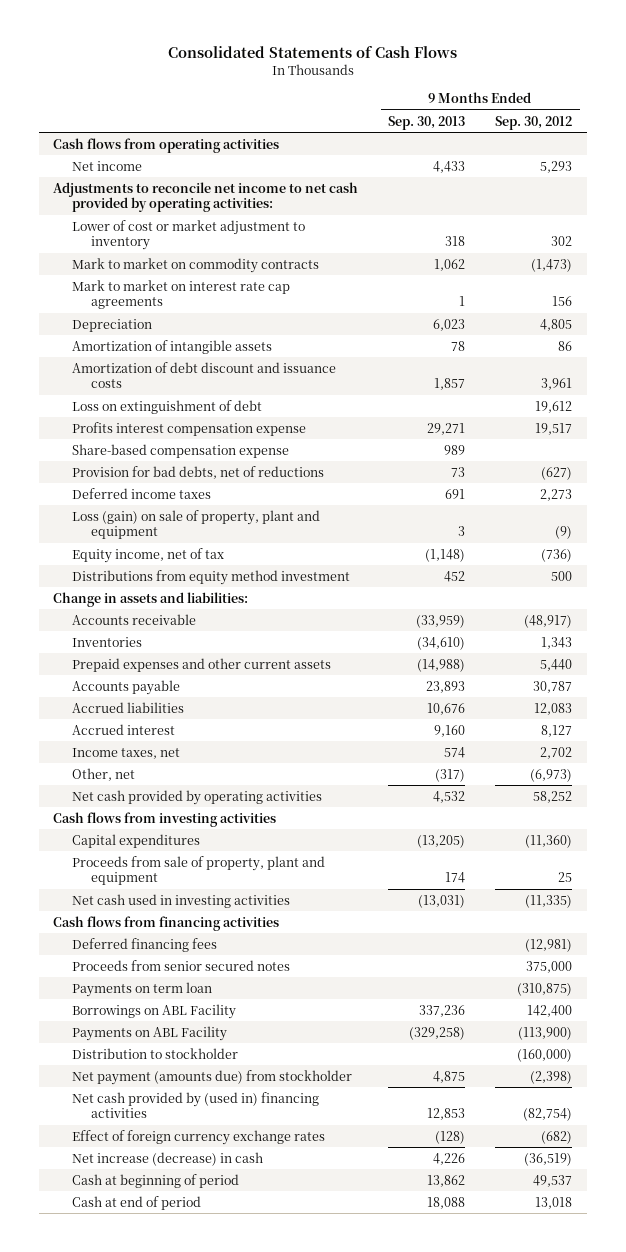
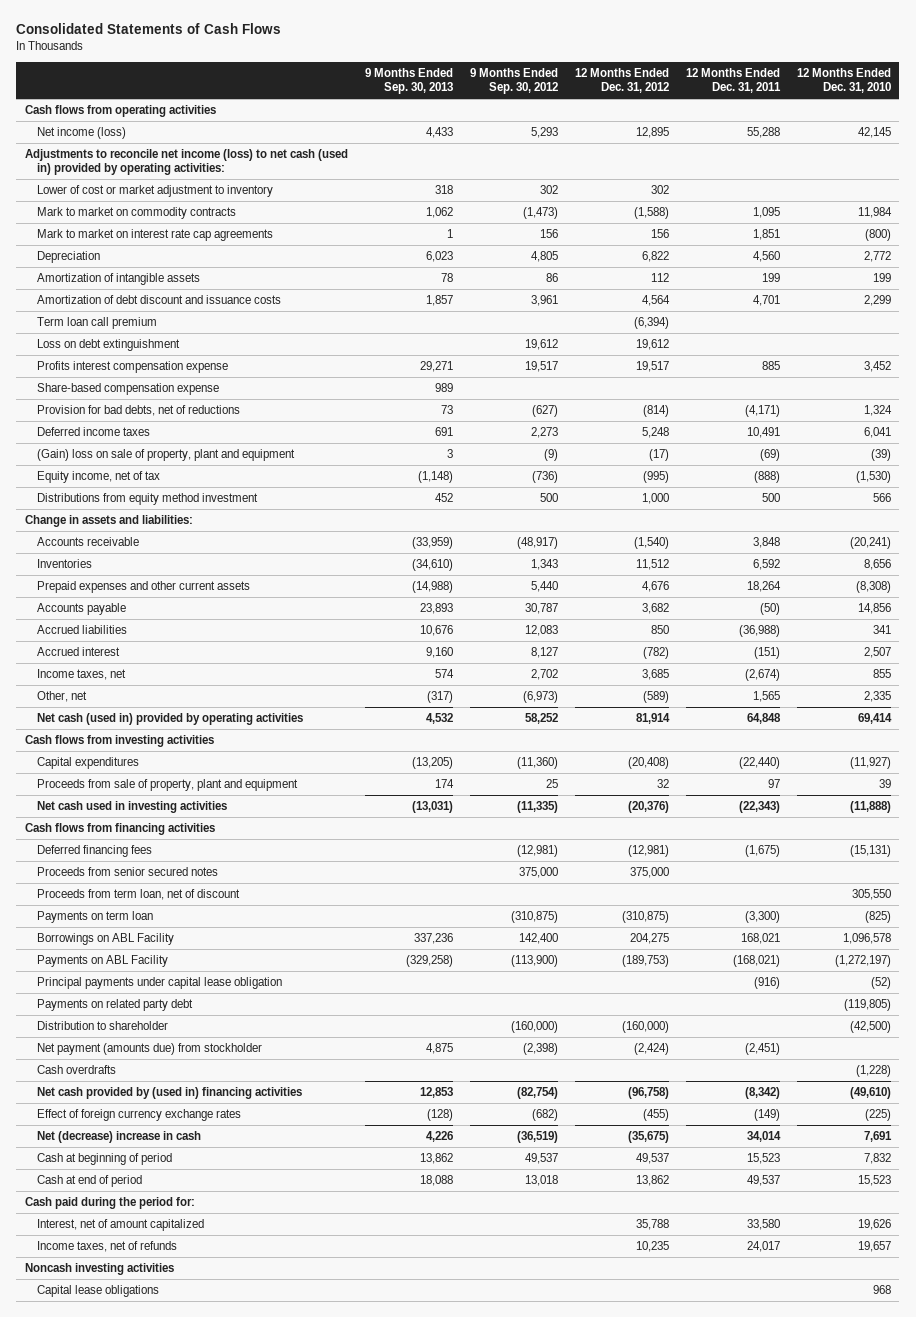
- | 9 Months Ended Sep. 30, 2013 | 9 Months Ended Sep. 30, 2012
+ | 9 Months Ended Sep. 30, 2013 | 9 Months Ended Sep. 30, 2012 | 12 Months Ended Dec. 31, 2012 | 12 Months Ended Dec. 31, 2011 | 12 Months Ended Dec. 31, 2010
- Net income | 4,433 | 5,293
- Adjustments to reconcile net income to net cash provided by operating activities:
+ Net income (loss) | 4,433 | 5,293 | 12,895 | 55,288 | 42,145
+ Adjustments to reconcile net income (loss) to net cash (used in) provided by operating activities:
- Loss on extinguishment of debt | | 19,612
+ Term loan call premium | | | (6,394) | |
+ Loss on debt extinguishment | | 19,612 | 19,612 | |
- Loss (gain) on sale of property, plant and equipment | 3 | (9)
+ (Gain) loss on sale of property, plant and equipment | 3 | (9) | (17) | (69) | (39)
- Net cash provided by operating activities | 4,532 | 58,252
+ Net cash (used in) provided by operating activities | 4,532 | 58,252 | 81,914 | 64,848 | 69,414
+ Proceeds from term loan, net of discount | | | | | 305,550
- Distribution to stockholder | | (160,000)
+ Principal payments under capital lease obligation | | | | (916) | (52)
+ Payments on related party debt | | | | | (119,805)
+ Distribution to shareholder | | (160,000) | (160,000) | | (42,500)
+ Cash overdrafts | | | | | (1,228)
- Net increase (decrease) in cash | 4,226 | (36,519)
+ Net (decrease) increase in cash | 4,226 | (36,519) | (35,675) | 34,014 | 7,691
+ Cash paid during the period for:
+ Interest, net of amount capitalized | | | 35,788 | 33,580 | 19,626
+ Income taxes, net of refunds | | | 10,235 | 24,017 | 19,657
+ Noncash investing activities
+ Capital lease obligations | | | | | 968

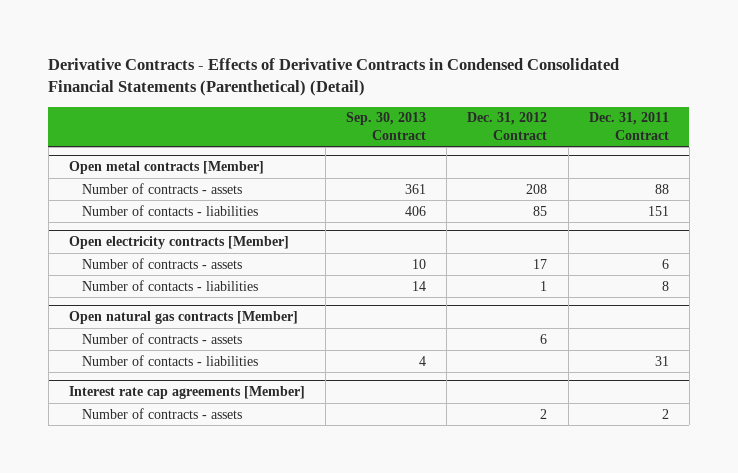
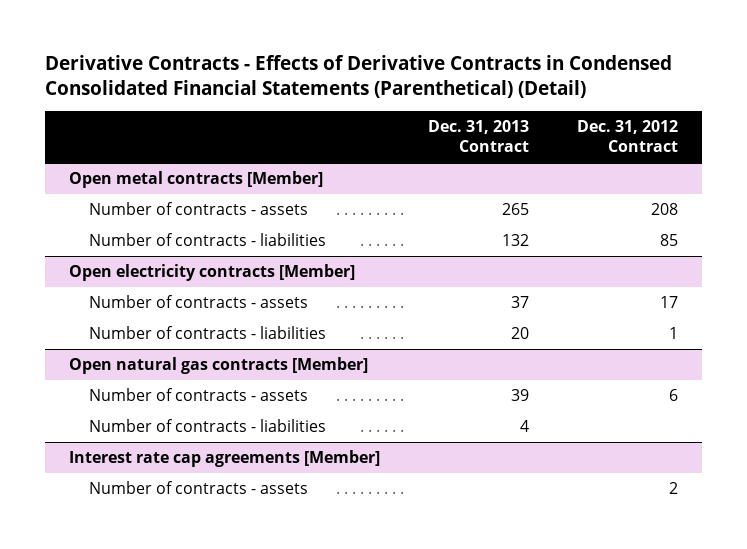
- | Sep. 30, 2013 Contract | Dec. 31, 2012 Contract | Dec. 31, 2011 Contract
+ | Dec. 31, 2013 Contract | Dec. 31, 2012 Contract
@ Open metal contracts [Member]
- Number of contacts - liabilities | 406 | 85 | 151
+ Number of contracts - liabilities | 132 | 85
@ Open electricity contracts [Member]
- Number of contacts - liabilities | 14 | 1 | 8
+ Number of contracts - liabilities | 20 | 1
@ Open natural gas contracts [Member]
- Number of contacts - liabilities | 4 | | 31
+ Number of contracts - liabilities | 4 |

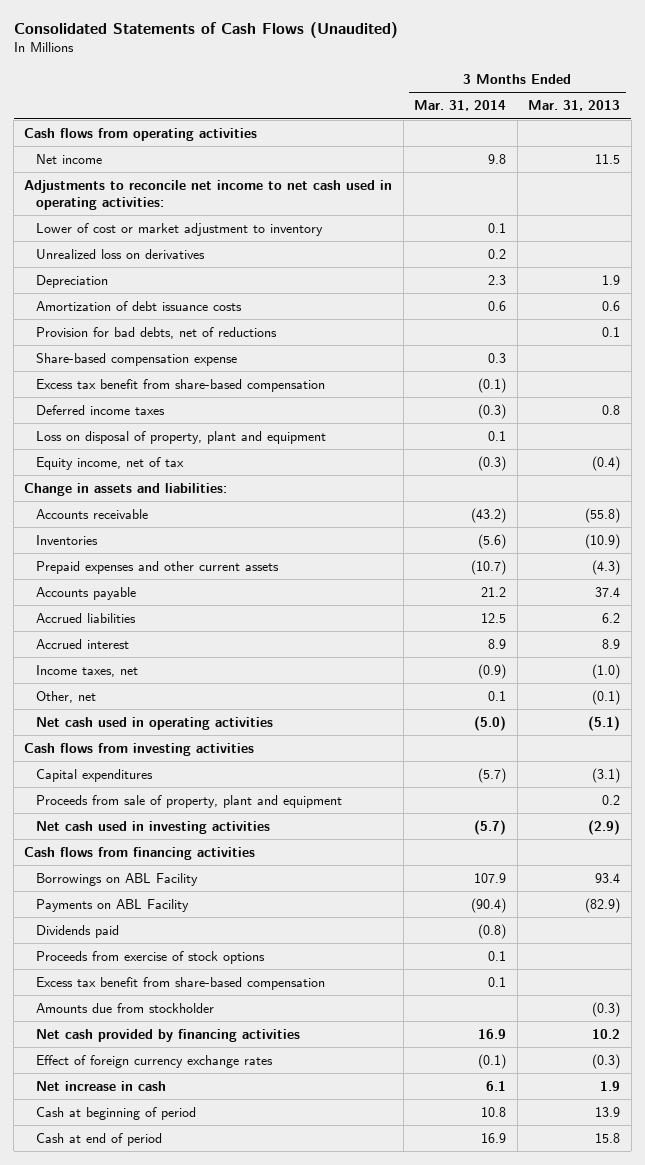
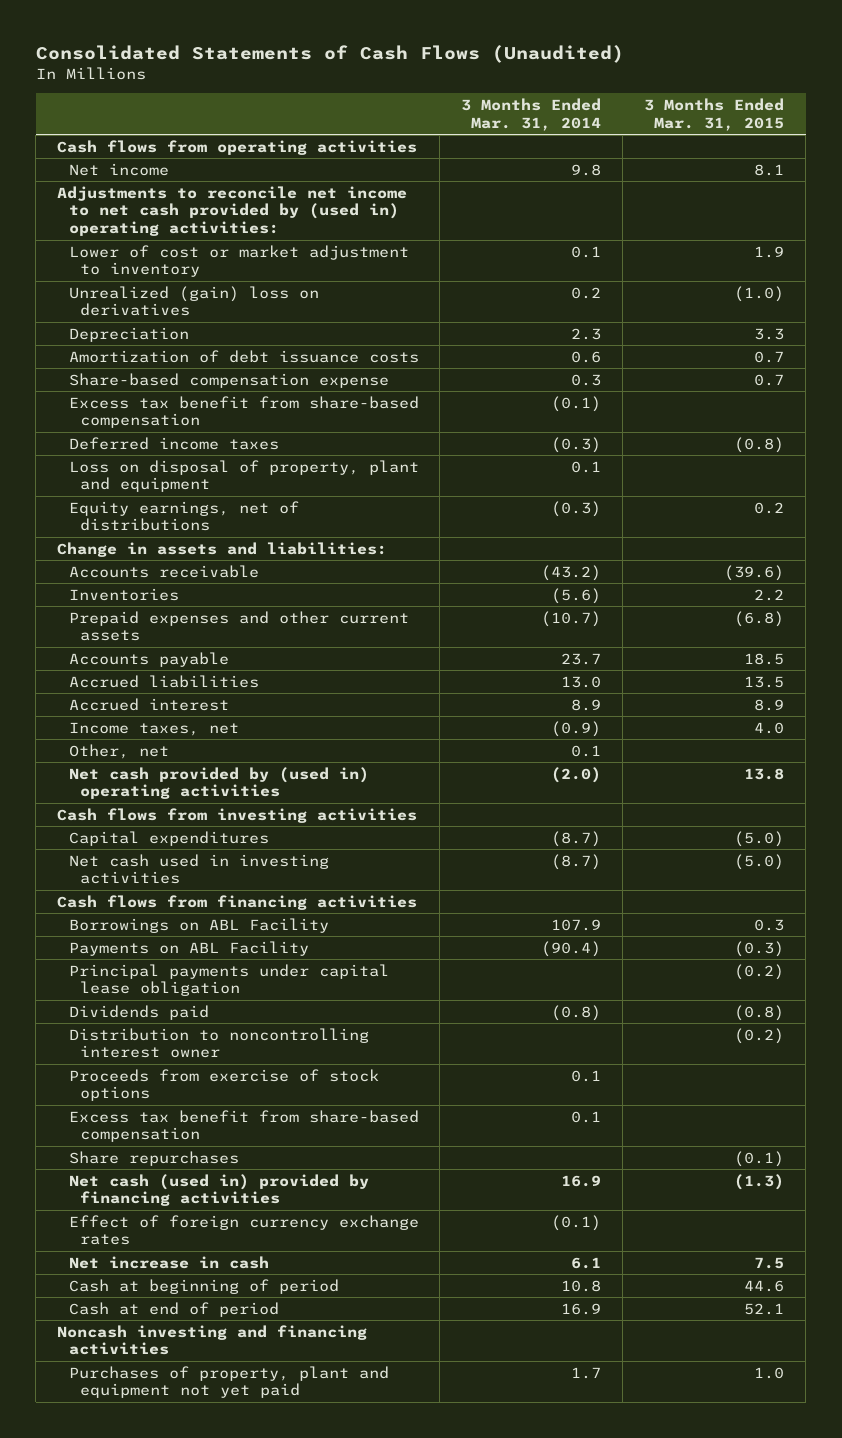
- | 3 Months Ended Mar. 31, 2014 | 3 Months Ended Mar. 31, 2013
+ | 3 Months Ended Mar. 31, 2014 | 3 Months Ended Mar. 31, 2015
- Adjustments to reconcile net income to net cash used in operating activities:
+ Adjustments to reconcile net income to net cash provided by (used in) operating activities:
- Unrealized loss on derivatives | 0.2 |
+ Unrealized (gain) loss on derivatives | 0.2 | (1.0)
- Provision for bad debts, net of reductions | | 0.1
- Equity income, net of tax | (0.3) | (0.4)
+ Equity earnings, net of distributions | (0.3) | 0.2
- Accounts payable | 21.2 | 37.4
- Accrued liabilities | 12.5 | 6.2
+ Accounts payable | 23.7 | 18.5
+ Accrued liabilities | 13.0 | 13.5
- Net cash used in operating activities | (5.0) | (5.1)
+ Net cash provided by (used in) operating activities | (2.0) | 13.8
- Capital expenditures | (5.7) | (3.1)
- Proceeds from sale of property, plant and equipment | | 0.2
- Net cash used in investing activities | (5.7) | (2.9)
+ Capital expenditures | (8.7) | (5.0)
+ Net cash used in investing activities | (8.7) | (5.0)
+ Principal payments under capital lease obligation | | (0.2)
+ Distribution to noncontrolling interest owner | | (0.2)
- Amounts due from stockholder | | (0.3)
- Net cash provided by financing activities | 16.9 | 10.2
+ Share repurchases | | (0.1)
+ Net cash (used in) provided by financing activities | 16.9 | (1.3)
+ Noncash investing and financing activities
+ Purchases of property, plant and equipment not yet paid | 1.7 | 1.0

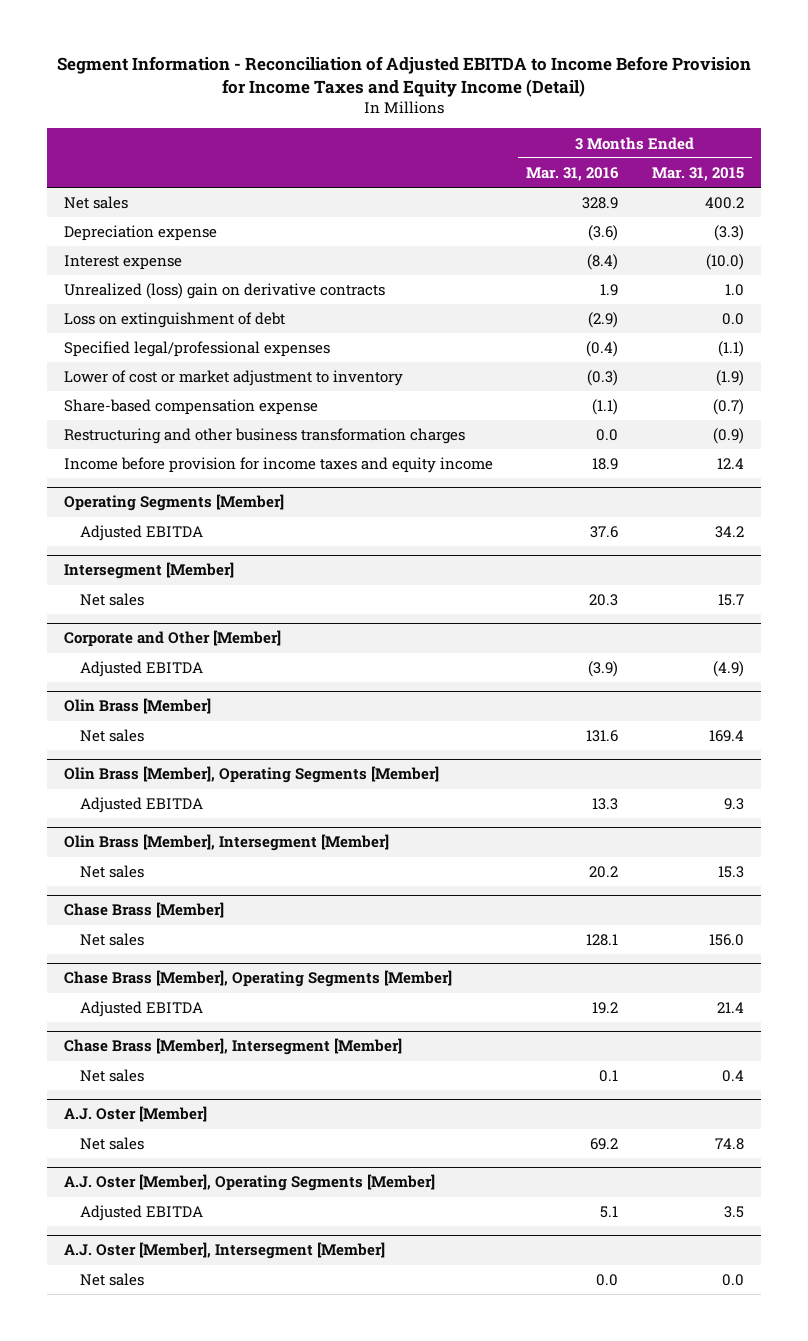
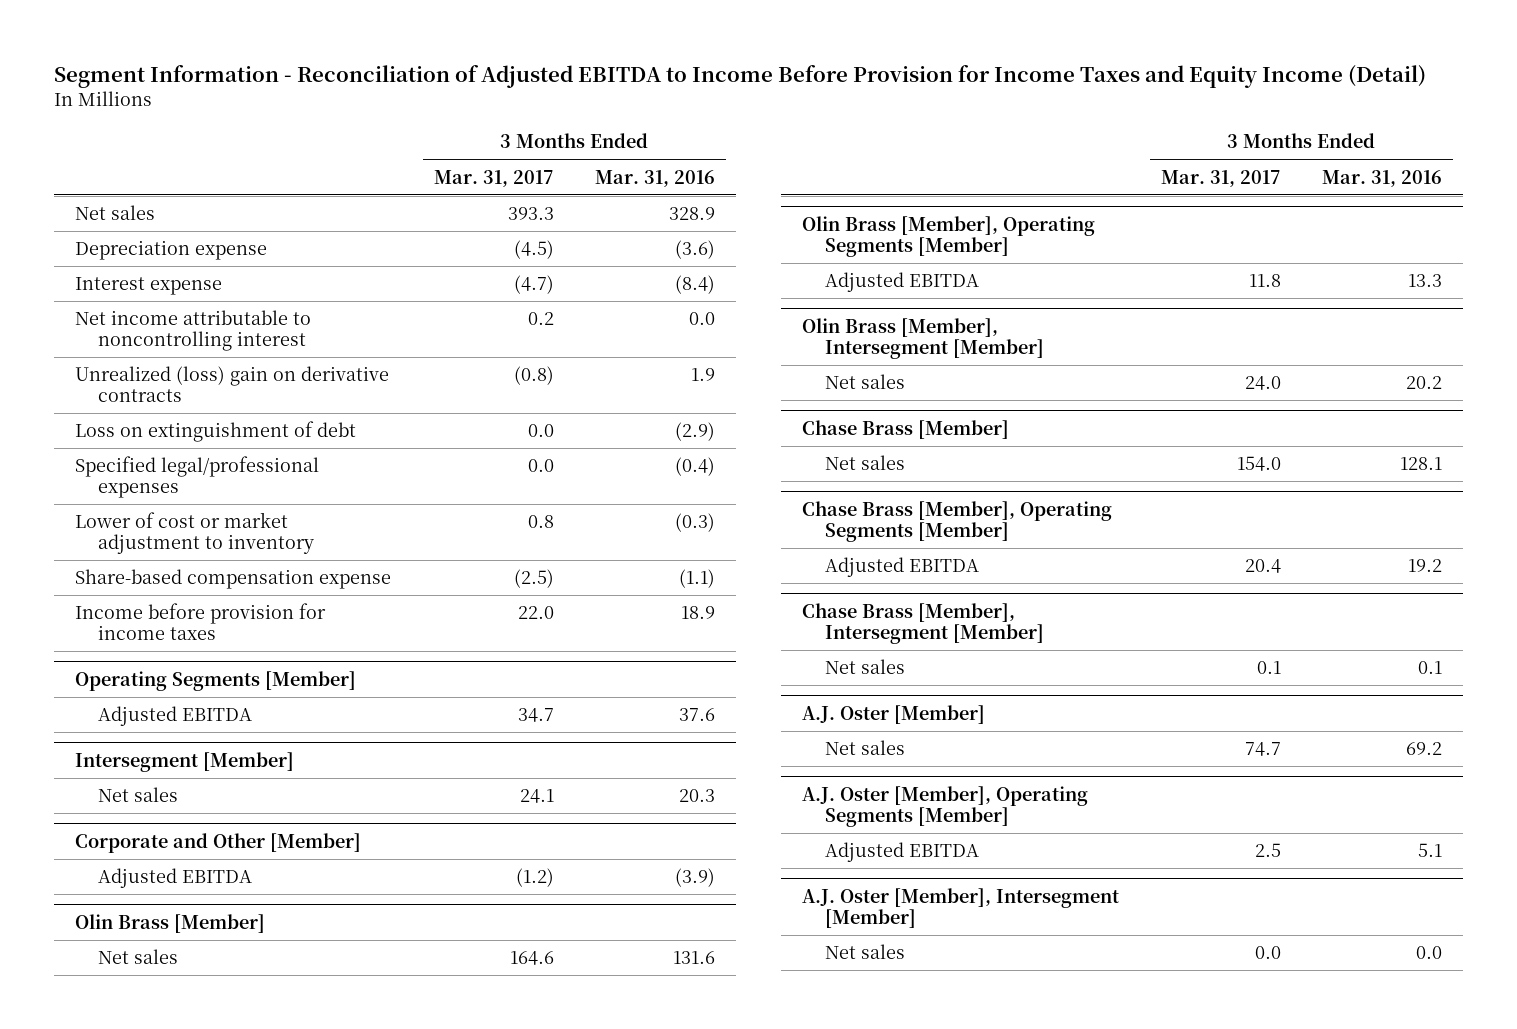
- | 3 Months Ended Mar. 31, 2016 | 3 Months Ended Mar. 31, 2015
+ | 3 Months Ended Mar. 31, 2017 | 3 Months Ended Mar. 31, 2016
+ Net income attributable to noncontrolling interest | 0.2 | 0.0
- Restructuring and other business transformation charges | 0.0 | (0.9)
- Income before provision for income taxes and equity income | 18.9 | 12.4
+ Income before provision for income taxes | 22.0 | 18.9

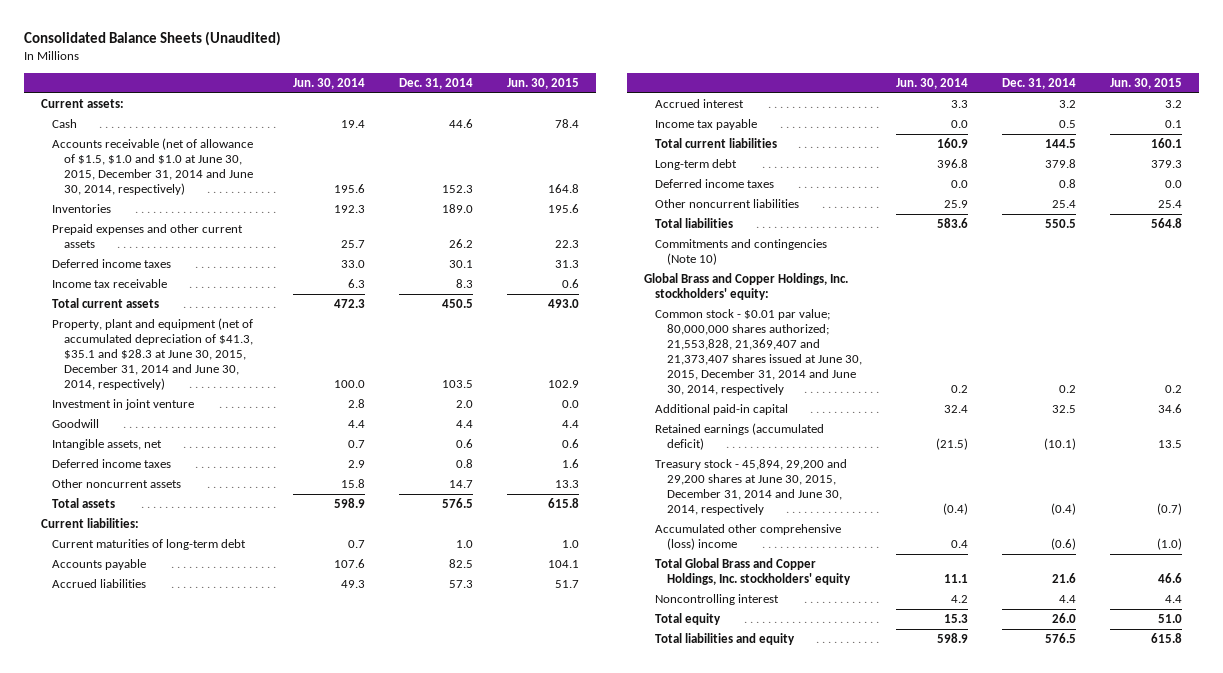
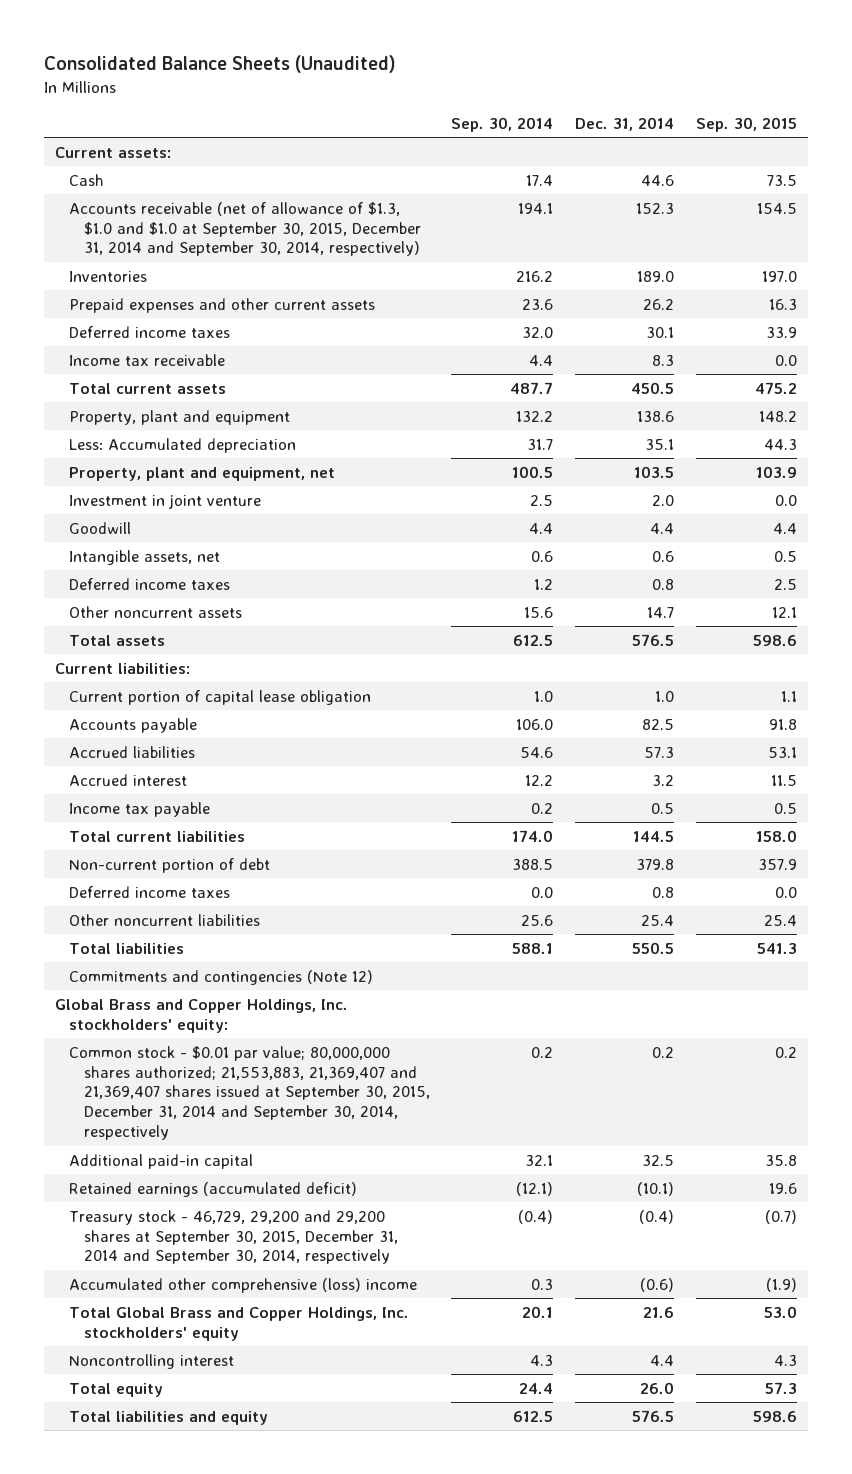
- | Jun. 30, 2014 | Dec. 31, 2014 | Jun. 30, 2015
+ | Sep. 30, 2014 | Dec. 31, 2014 | Sep. 30, 2015
- Accounts receivable (net of allowance of $1.5, $1.0 and $1.0 at June 30, 2015, December 31, 2014 and June 30, 2014, respectively) | 195.6 | 152.3 | 164.8
+ Accounts receivable (net of allowance of $1.3, $1.0 and $1.0 at September 30, 2015, December 31, 2014 and September 30, 2014, respectively) | 194.1 | 152.3 | 154.5
- Property, plant and equipment (net of accumulated depreciation of $41.3, $35.1 and $28.3 at June 30, 2015, December 31, 2014 and June 30, 2014, respectively) | 100.0 | 103.5 | 102.9
+ Property, plant and equipment | 132.2 | 138.6 | 148.2
+ Less: Accumulated depreciation | 31.7 | 35.1 | 44.3
+ Property, plant and equipment, net | 100.5 | 103.5 | 103.9
- Current maturities of long-term debt | 0.7 | 1.0 | 1.0
+ Current portion of capital lease obligation | 1.0 | 1.0 | 1.1
- Long-term debt | 396.8 | 379.8 | 379.3
+ Non-current portion of debt | 388.5 | 379.8 | 357.9
- Commitments and contingencies (Note 10)
+ Commitments and contingencies (Note 12)
- Common stock - $0.01 par value; 80,000,000 shares authorized; 21,553,828, 21,369,407 and 21,373,407 shares issued at June 30, 2015, December 31, 2014 and June 30, 2014, respectively | 0.2 | 0.2 | 0.2
+ Common stock - $0.01 par value; 80,000,000 shares authorized; 21,553,883, 21,369,407 and 21,369,407 shares issued at September 30, 2015, December 31, 2014 and September 30, 2014, respectively | 0.2 | 0.2 | 0.2
- Treasury stock - 45,894, 29,200 and 29,200 shares at June 30, 2015, December 31, 2014 and June 30, 2014, respectively | (0.4) | (0.4) | (0.7)
+ Treasury stock - 46,729, 29,200 and 29,200 shares at September 30, 2015, December 31, 2014 and September 30, 2014, respectively | (0.4) | (0.4) | (0.7)

